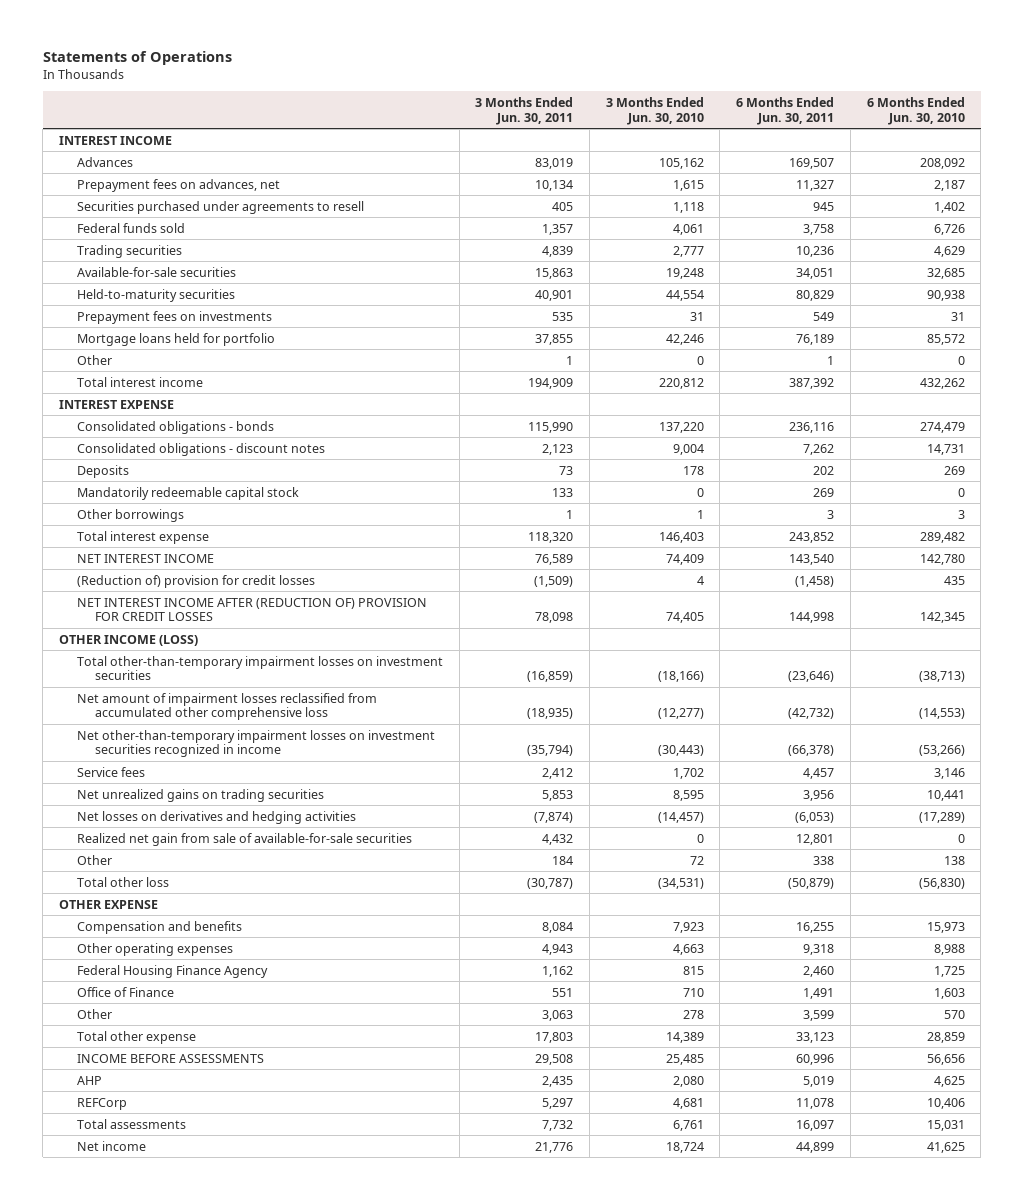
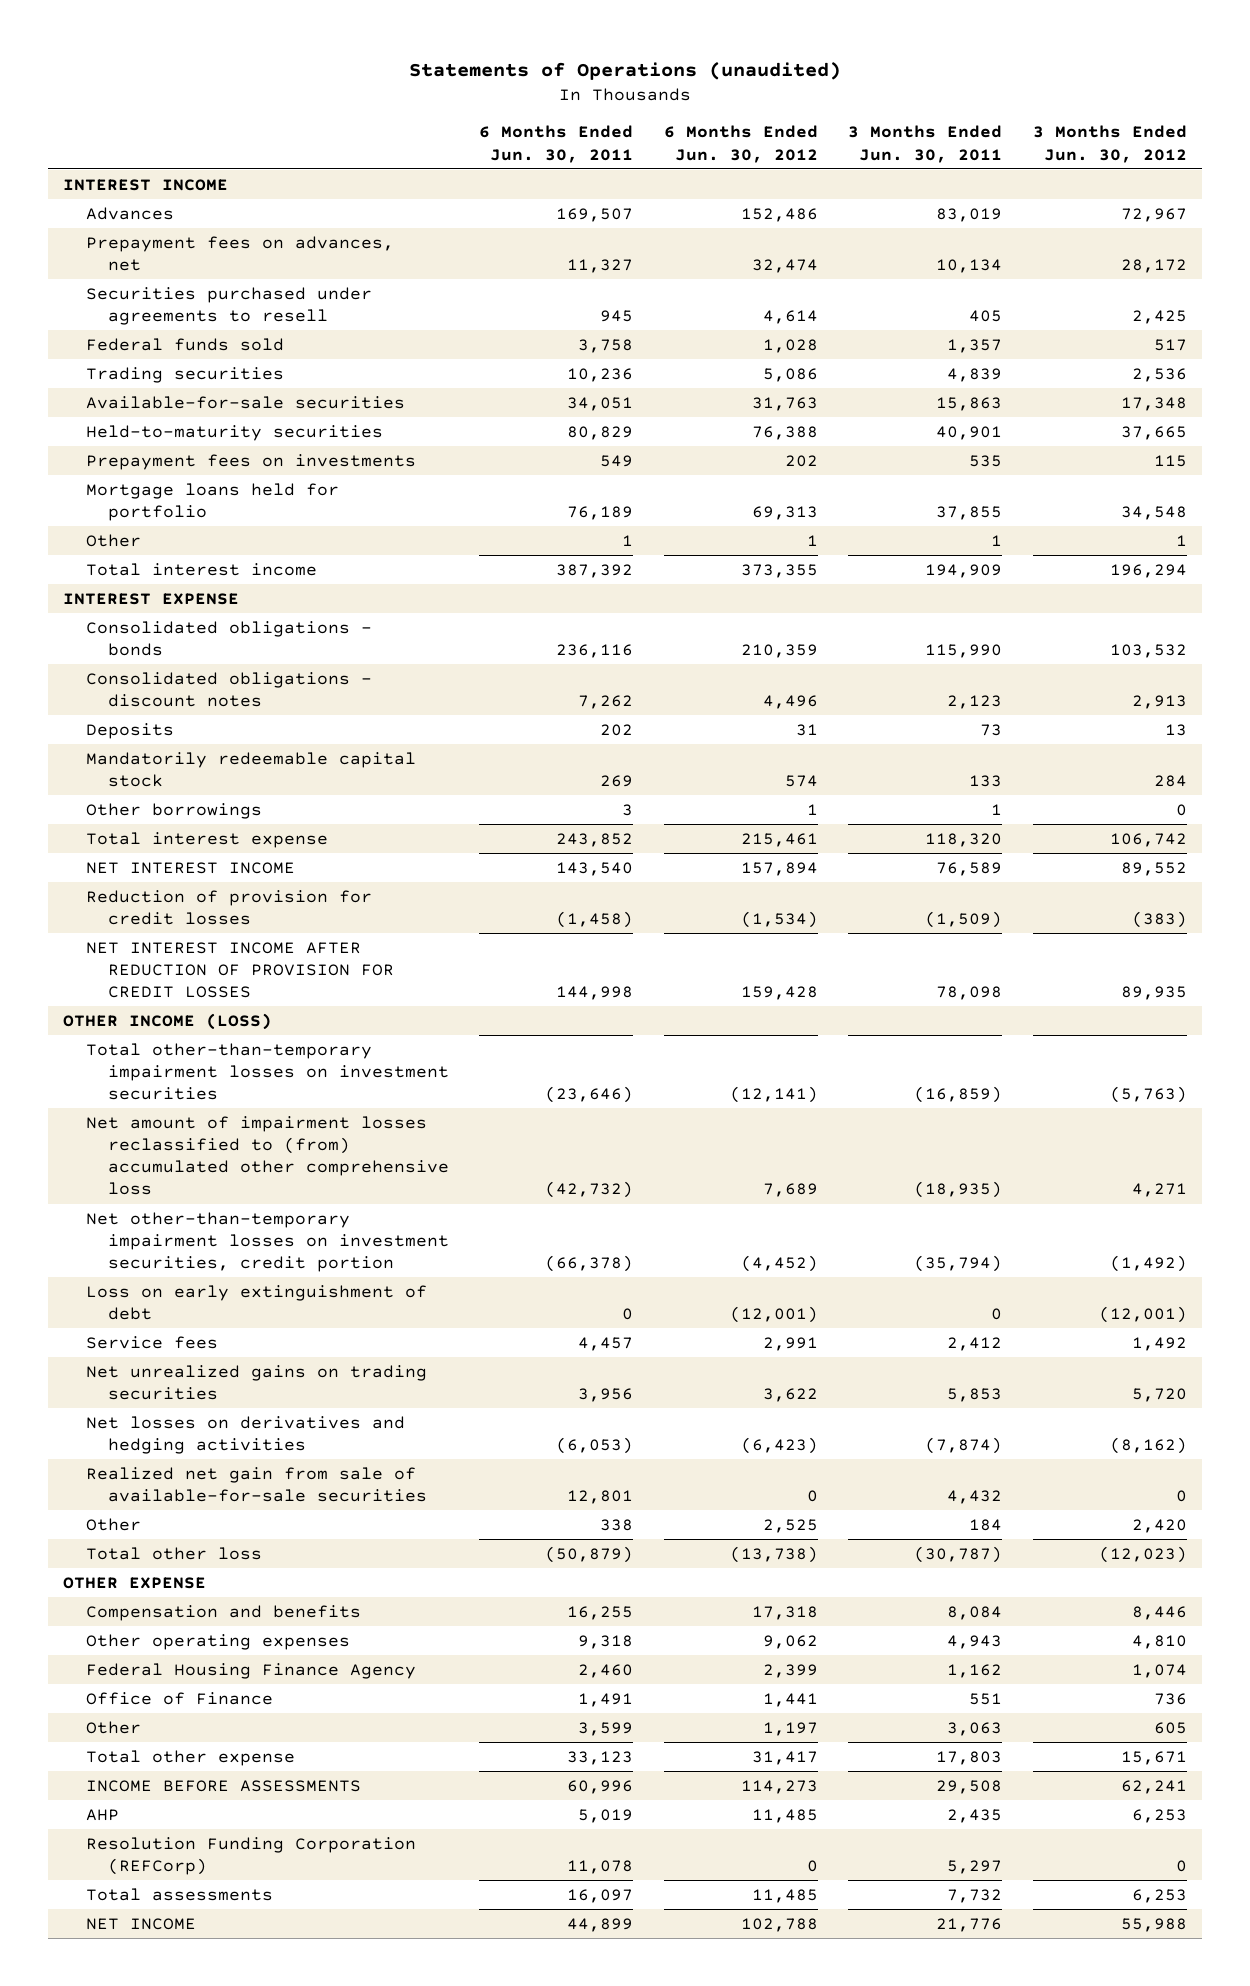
- Statements of Operations
+ Statements of Operations (unaudited)
- | 3 Months Ended Jun. 30, 2011 | 3 Months Ended Jun. 30, 2010 | 6 Months Ended Jun. 30, 2011 | 6 Months Ended Jun. 30, 2010
+ | 6 Months Ended Jun. 30, 2011 | 6 Months Ended Jun. 30, 2012 | 3 Months Ended Jun. 30, 2011 | 3 Months Ended Jun. 30, 2012
- (Reduction of) provision for credit losses | (1,509) | 4 | (1,458) | 435
- NET INTEREST INCOME AFTER (REDUCTION OF) PROVISION FOR CREDIT LOSSES | 78,098 | 74,405 | 144,998 | 142,345
+ Reduction of provision for credit losses | (1,458) | (1,534) | (1,509) | (383)
+ NET INTEREST INCOME AFTER REDUCTION OF PROVISION FOR CREDIT LOSSES | 144,998 | 159,428 | 78,098 | 89,935
- Net amount of impairment losses reclassified from accumulated other comprehensive loss | (18,935) | (12,277) | (42,732) | (14,553)
- Net other-than-temporary impairment losses on investment securities recognized in income | (35,794) | (30,443) | (66,378) | (53,266)
+ Net amount of impairment losses reclassified to (from) accumulated other comprehensive loss | (42,732) | 7,689 | (18,935) | 4,271
+ Net other-than-temporary impairment losses on investment securities, credit portion | (66,378) | (4,452) | (35,794) | (1,492)
+ Loss on early extinguishment of debt | 0 | (12,001) | 0 | (12,001)
- REFCorp | 5,297 | 4,681 | 11,078 | 10,406
+ Resolution Funding Corporation (REFCorp) | 11,078 | 0 | 5,297 | 0
- Net income | 21,776 | 18,724 | 44,899 | 41,625
+ NET INCOME | 44,899 | 102,788 | 21,776 | 55,988

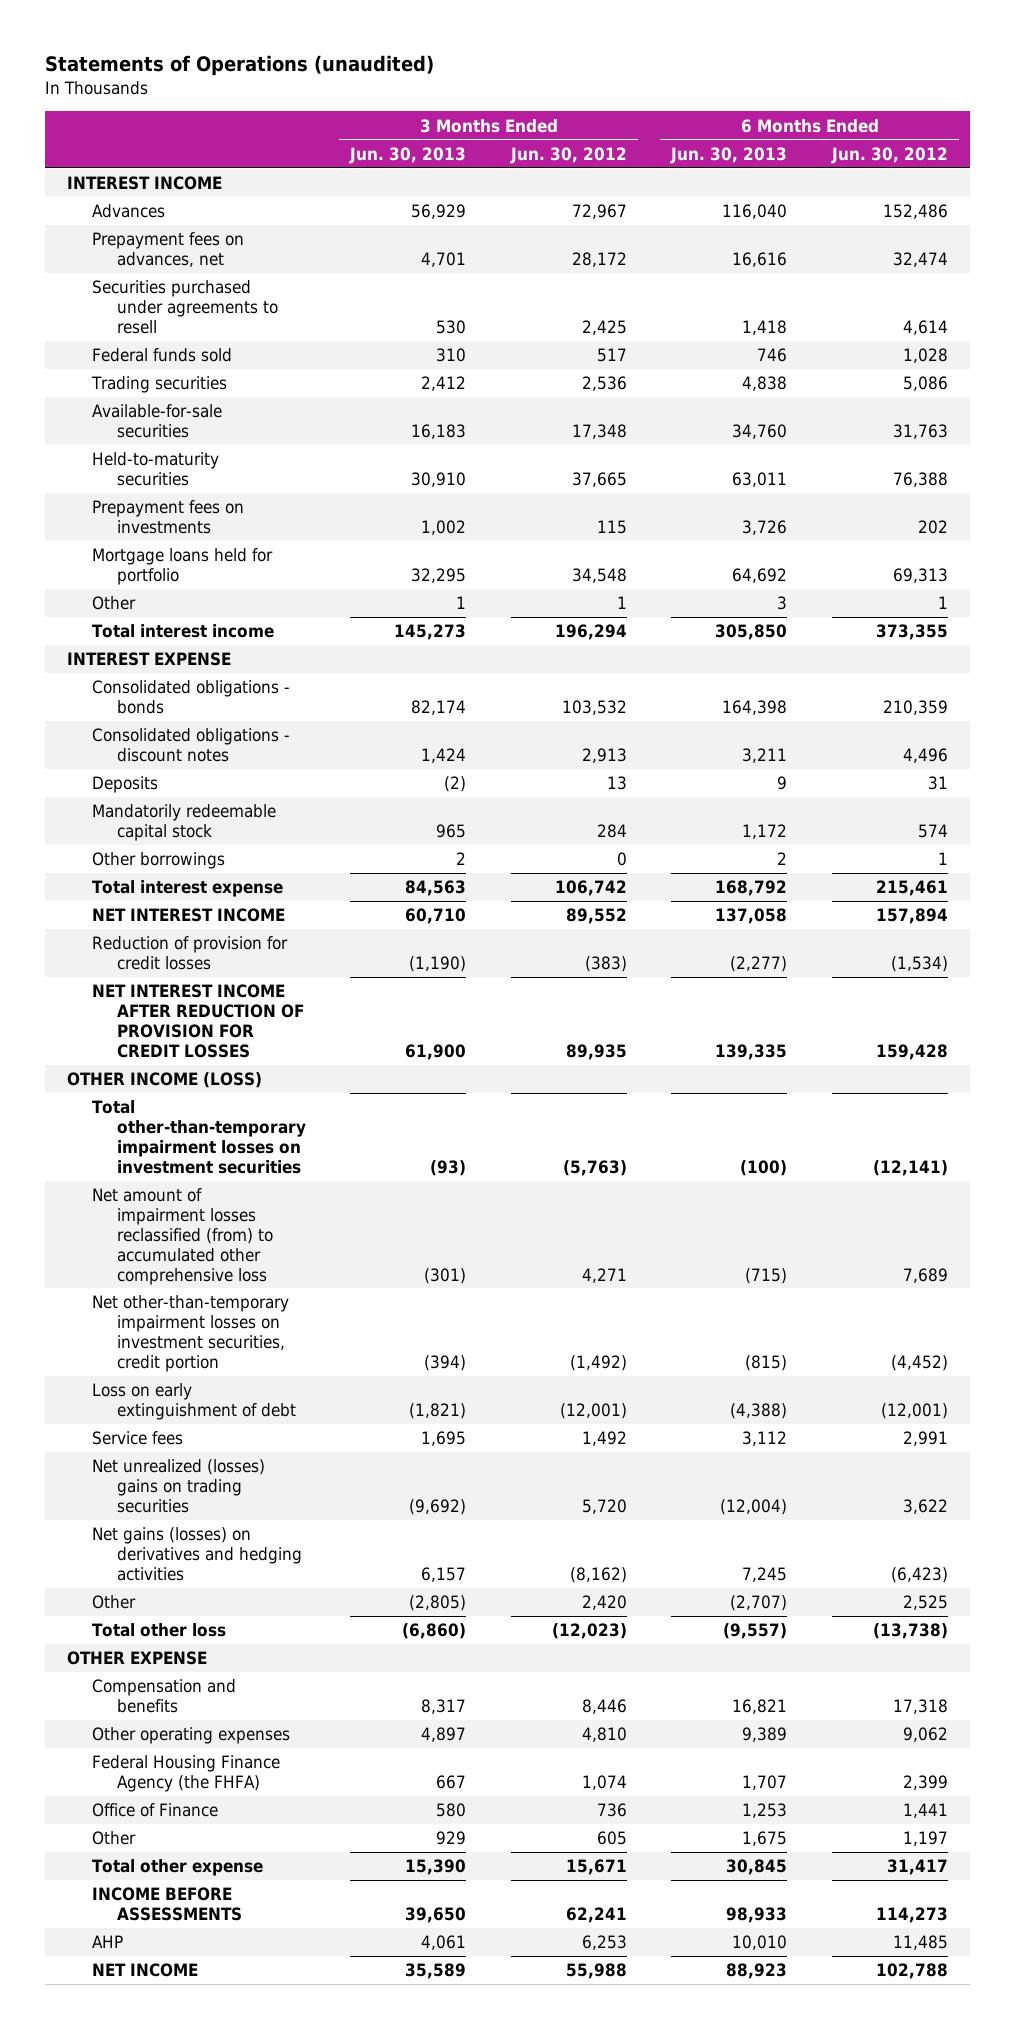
- | 6 Months Ended Jun. 30, 2011 | 6 Months Ended Jun. 30, 2012 | 3 Months Ended Jun. 30, 2011 | 3 Months Ended Jun. 30, 2012
+ | 3 Months Ended Jun. 30, 2013 | 3 Months Ended Jun. 30, 2012 | 6 Months Ended Jun. 30, 2013 | 6 Months Ended Jun. 30, 2012
- Net amount of impairment losses reclassified to (from) accumulated other comprehensive loss | (42,732) | 7,689 | (18,935) | 4,271
+ Net amount of impairment losses reclassified (from) to accumulated other comprehensive loss | (301) | 4,271 | (715) | 7,689
- Net unrealized gains on trading securities | 3,956 | 3,622 | 5,853 | 5,720
- Net losses on derivatives and hedging activities | (6,053) | (6,423) | (7,874) | (8,162)
- Realized net gain from sale of available-for-sale securities | 12,801 | 0 | 4,432 | 0
+ Net unrealized (losses) gains on trading securities | (9,692) | 5,720 | (12,004) | 3,622
+ Net gains (losses) on derivatives and hedging activities | 6,157 | (8,162) | 7,245 | (6,423)
- Federal Housing Finance Agency | 2,460 | 2,399 | 1,162 | 1,074
+ Federal Housing Finance Agency (the FHFA) | 667 | 1,074 | 1,707 | 2,399
- Resolution Funding Corporation (REFCorp) | 11,078 | 0 | 5,297 | 0
- Total assessments | 16,097 | 11,485 | 7,732 | 6,253

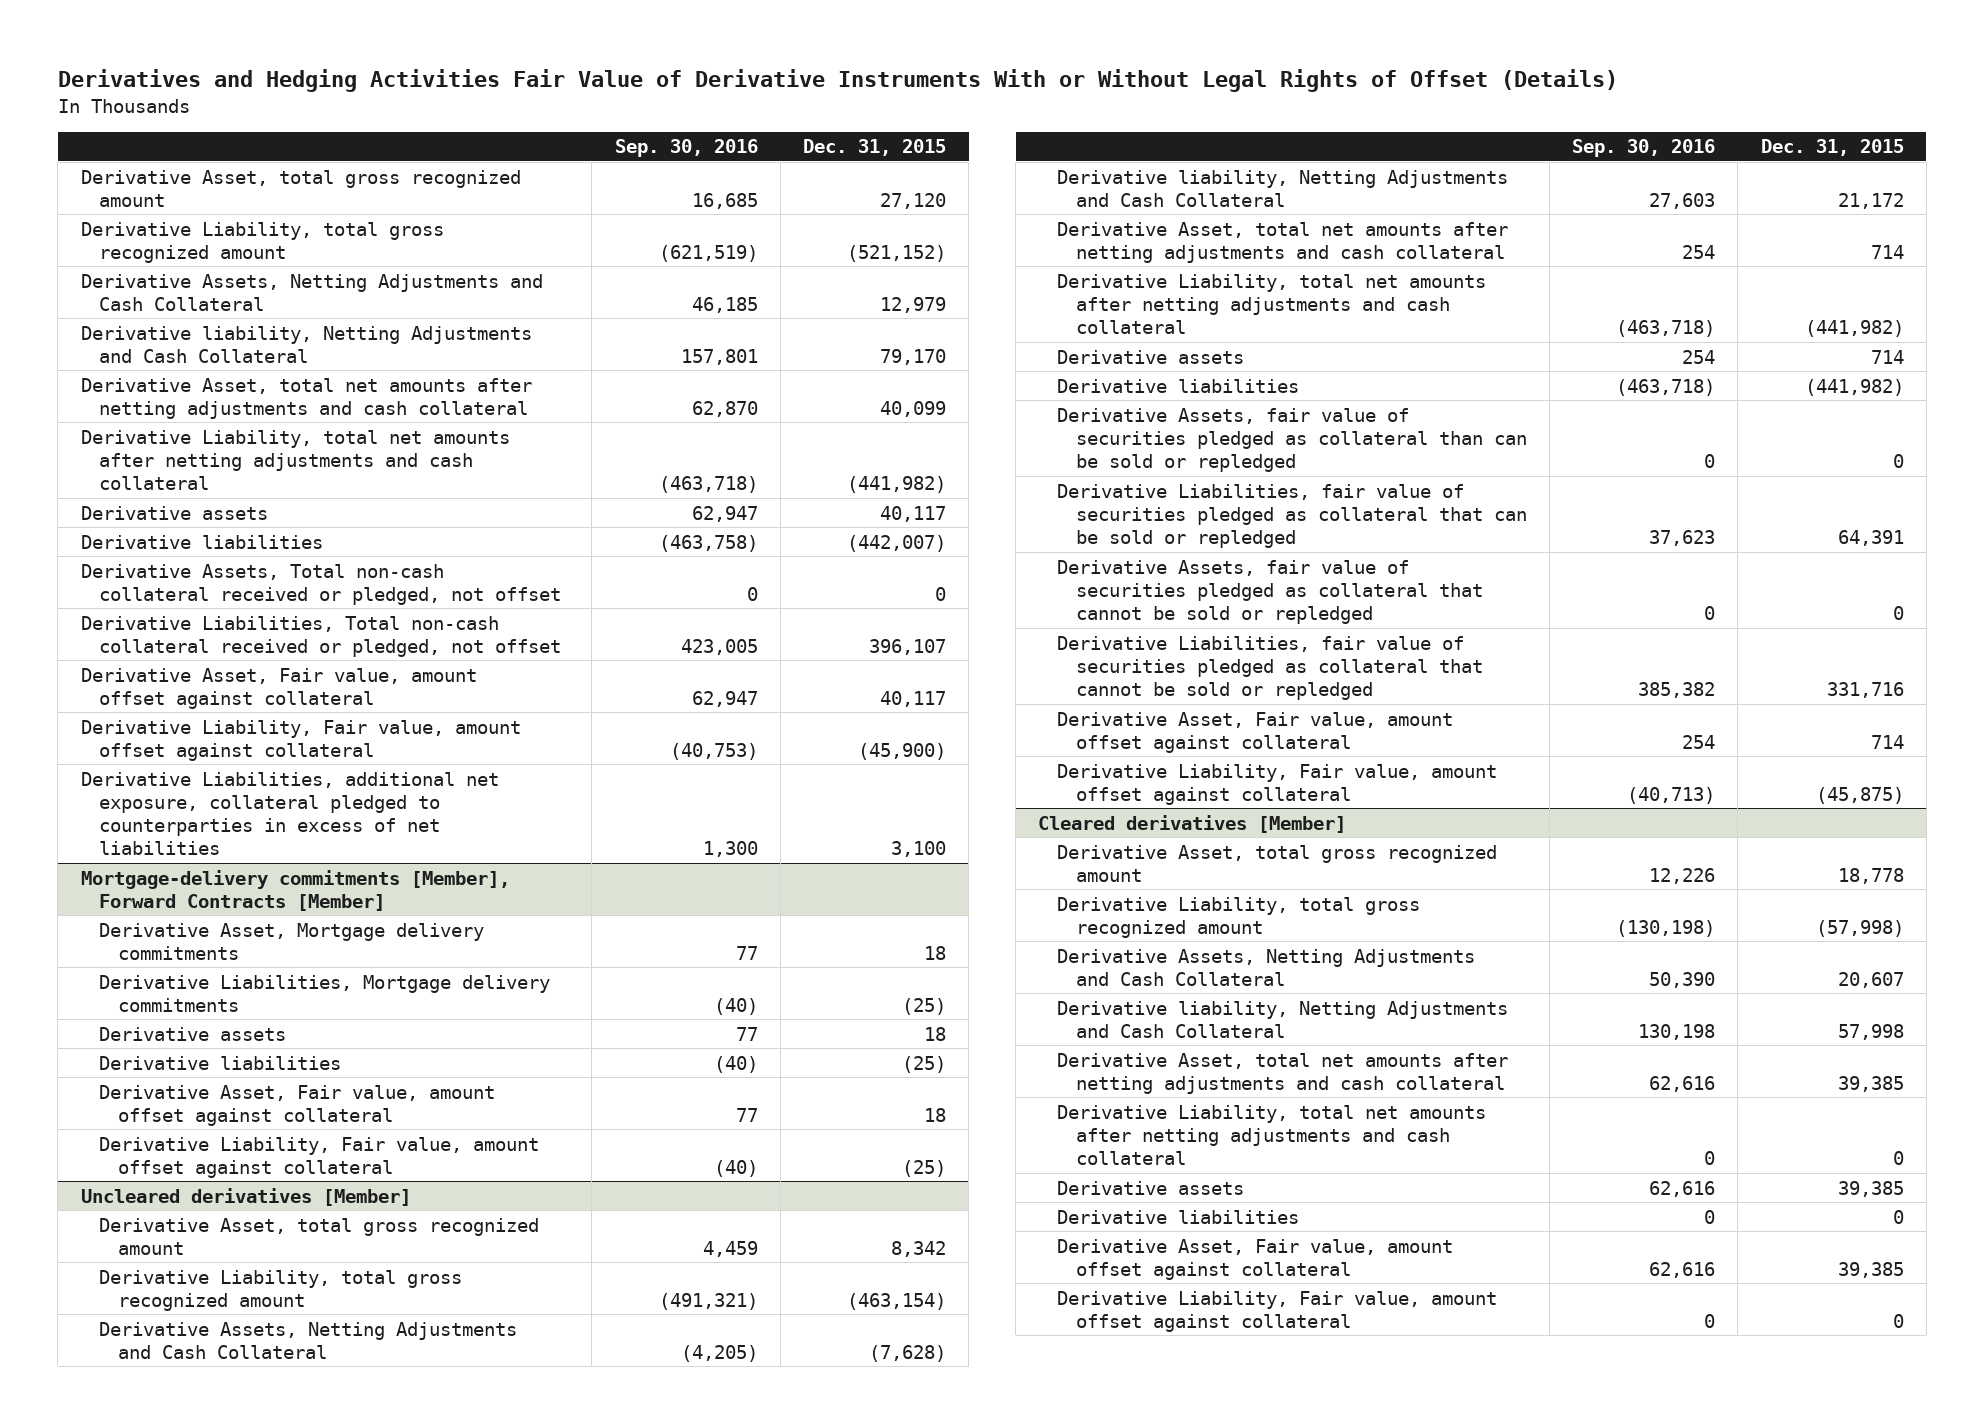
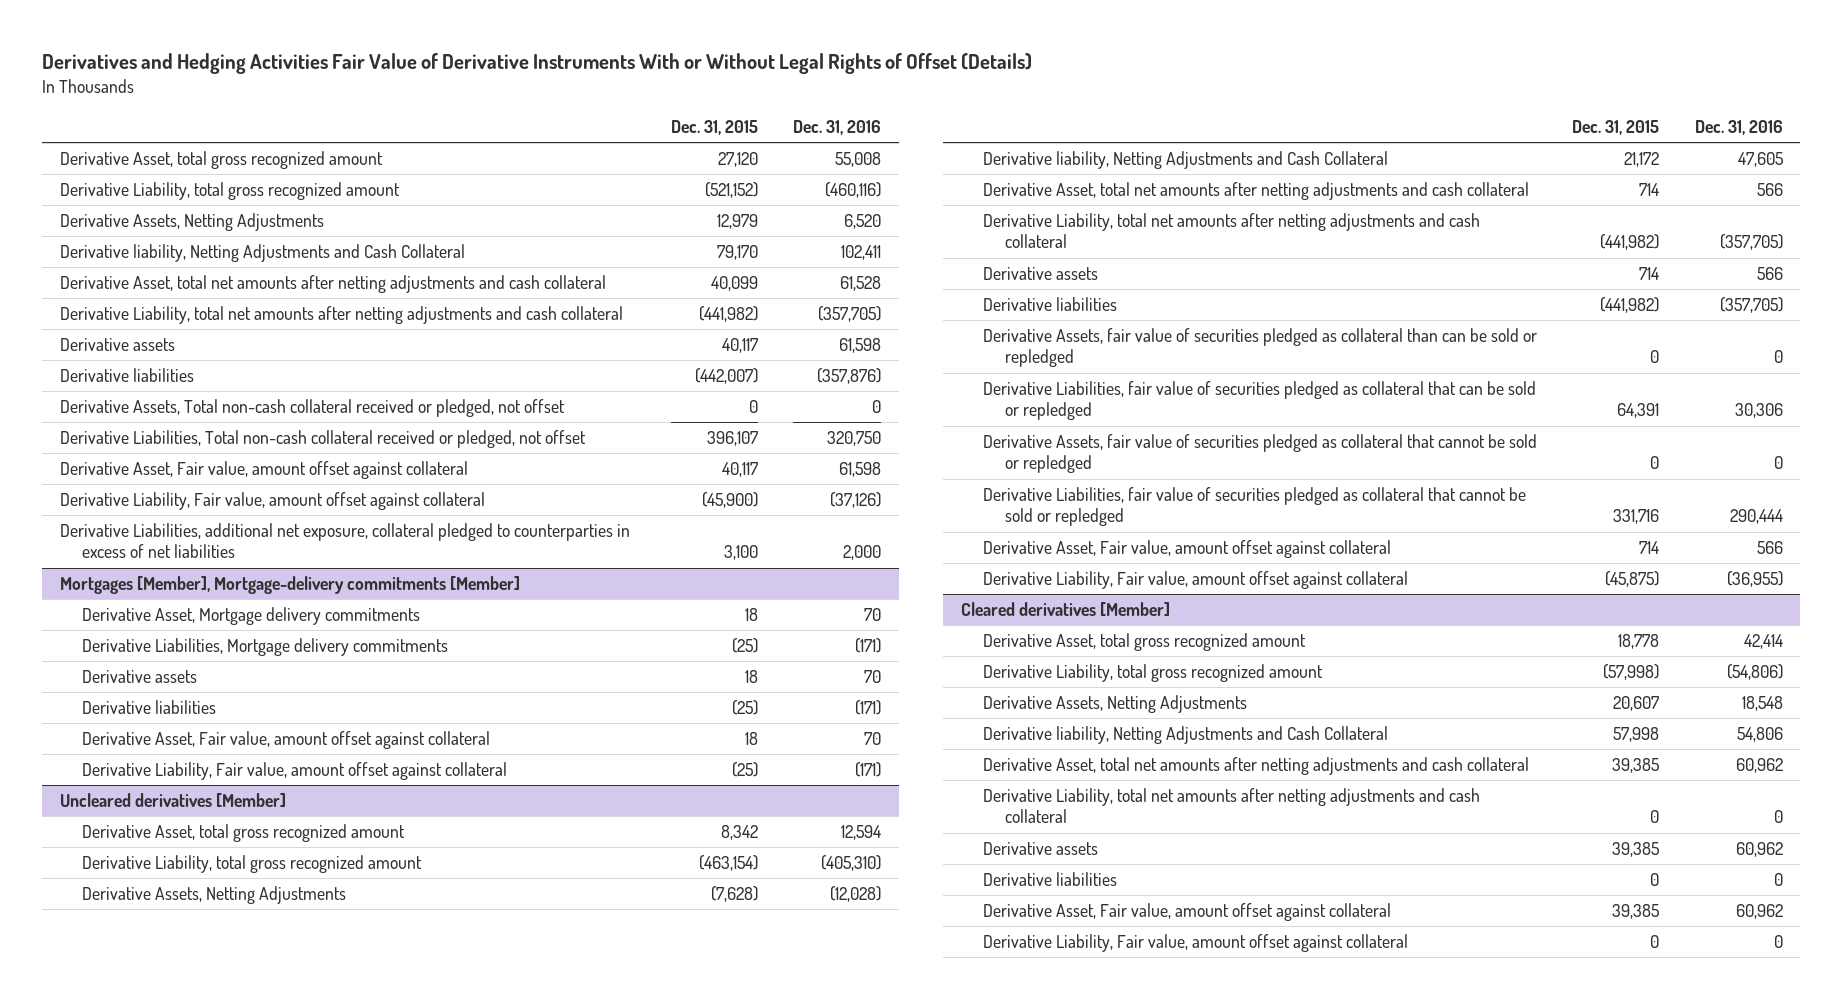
- | Sep. 30, 2016 | Dec. 31, 2015
+ | Dec. 31, 2015 | Dec. 31, 2016
- Derivative Assets, Netting Adjustments and Cash Collateral | 46,185 | 12,979
+ Derivative Assets, Netting Adjustments | 12,979 | 6,520
- Mortgage-delivery commitments [Member], Forward Contracts [Member]
+ Mortgages [Member], Mortgage-delivery commitments [Member]
@ Uncleared derivatives [Member]
- Derivative Assets, Netting Adjustments and Cash Collateral | (4,205) | (7,628)
+ Derivative Assets, Netting Adjustments | (7,628) | (12,028)
@ Cleared derivatives [Member]
- Derivative Assets, Netting Adjustments and Cash Collateral | 50,390 | 20,607
+ Derivative Assets, Netting Adjustments | 20,607 | 18,548

